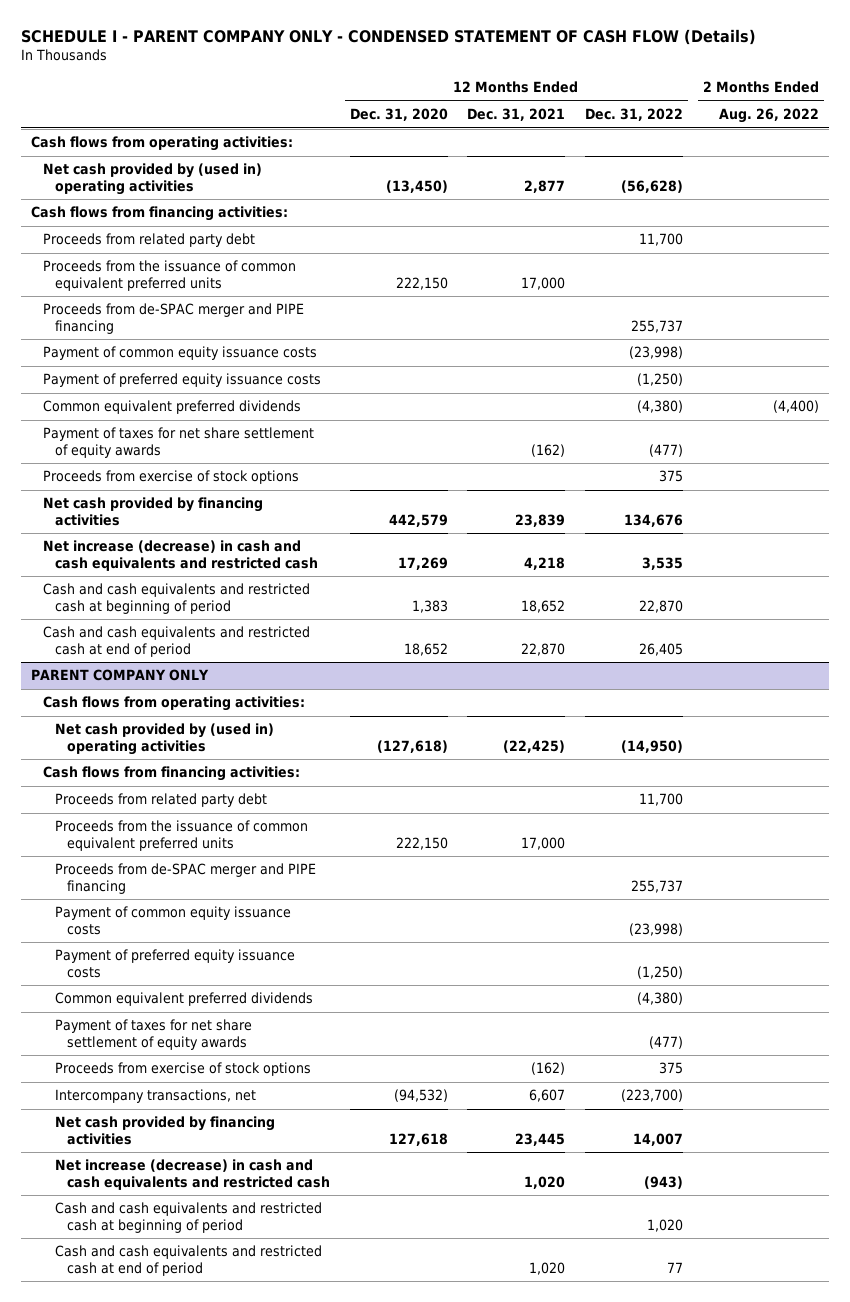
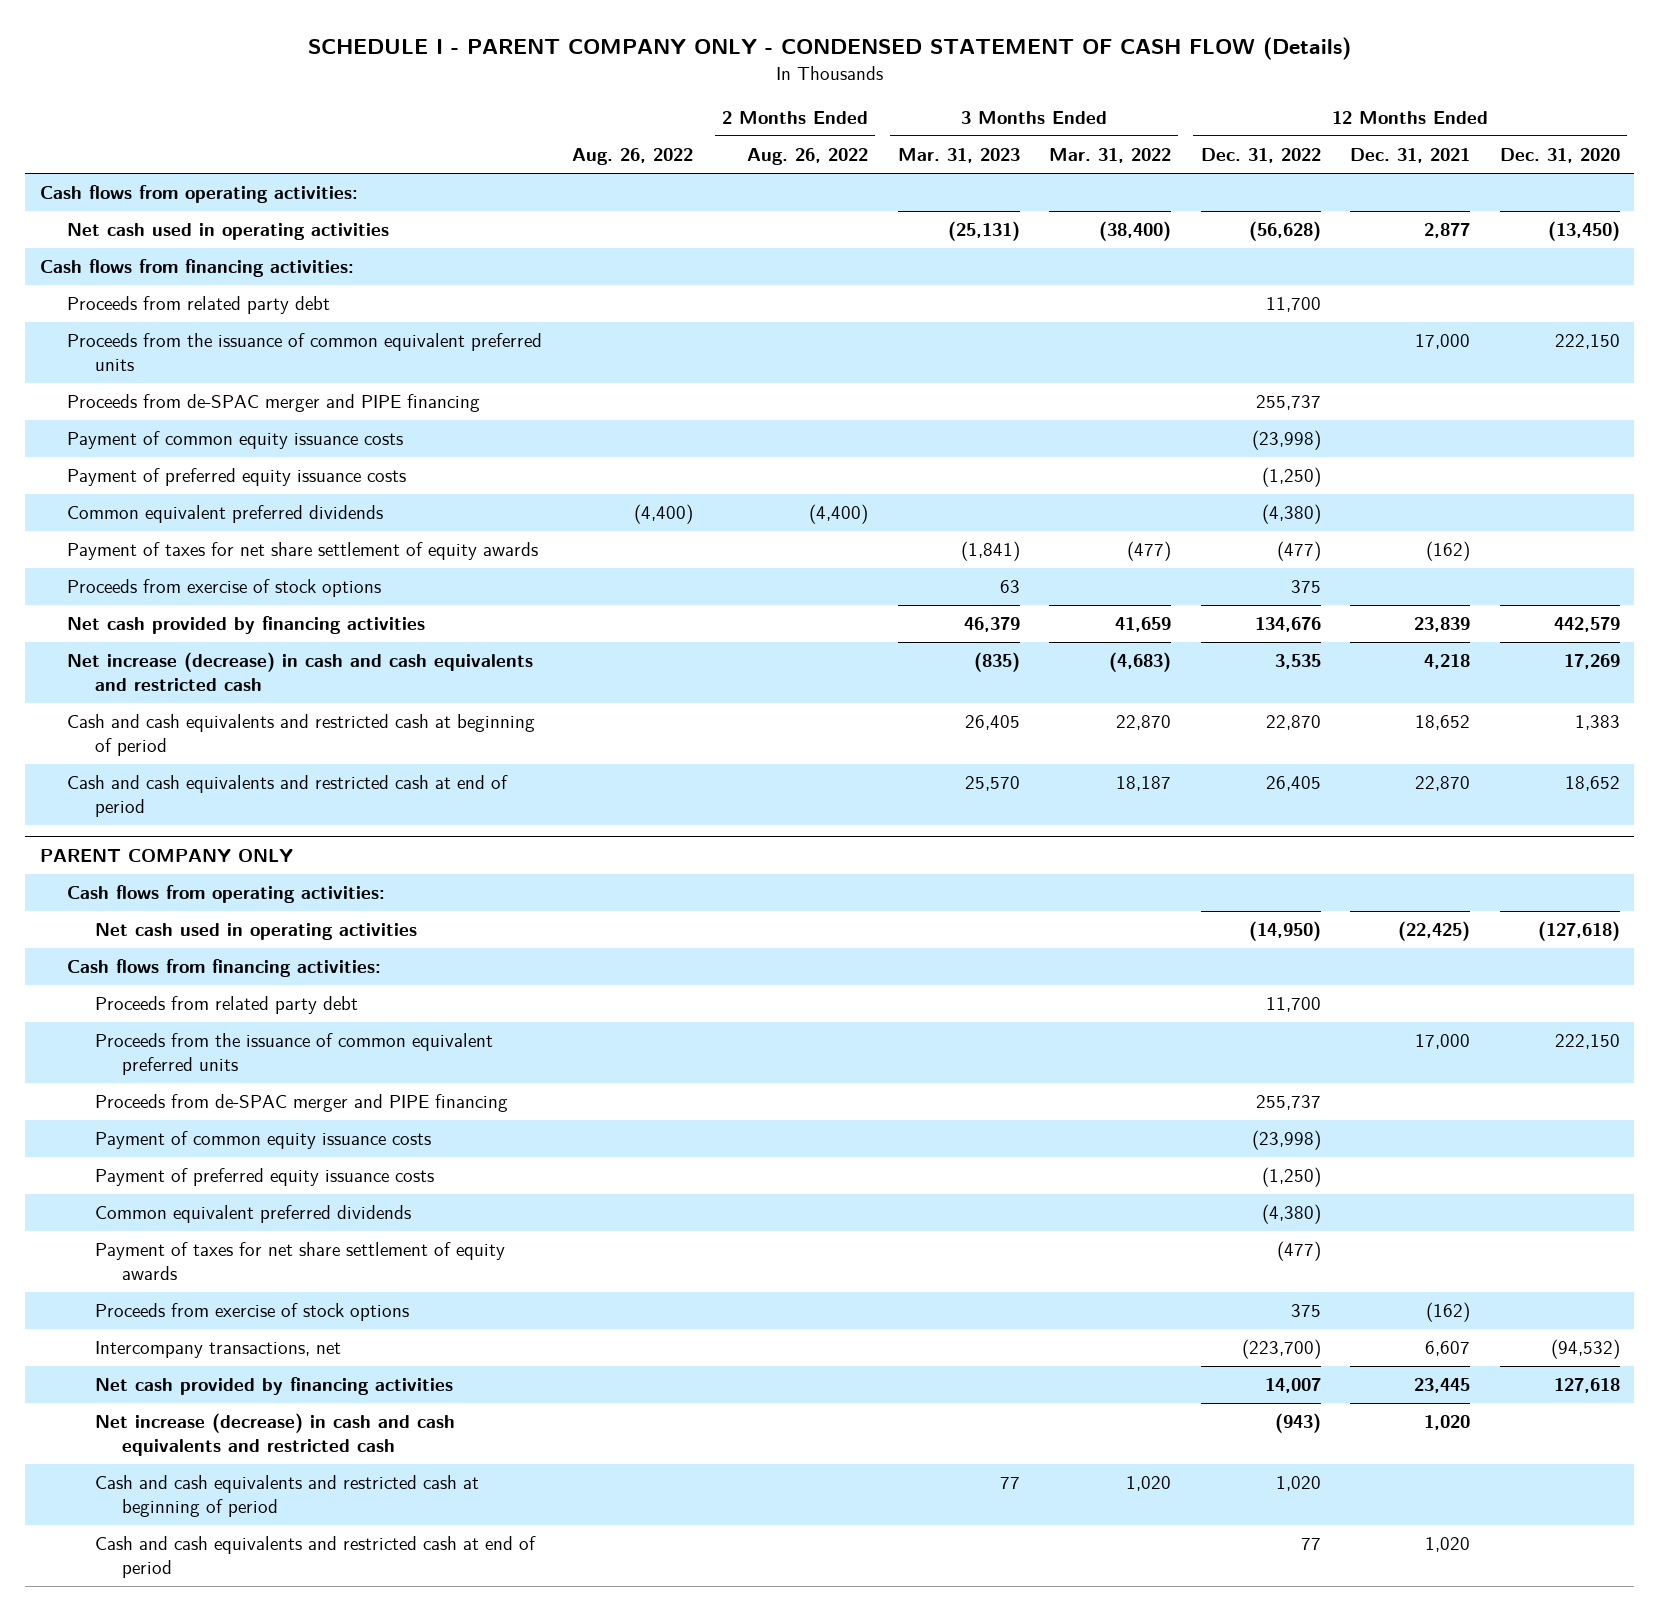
- | 12 Months Ended Dec. 31, 2020 | 12 Months Ended Dec. 31, 2021 | 12 Months Ended Dec. 31, 2022 | 2 Months Ended Aug. 26, 2022
+ | Aug. 26, 2022 | 2 Months Ended Aug. 26, 2022 | 3 Months Ended Mar. 31, 2023 | 3 Months Ended Mar. 31, 2022 | 12 Months Ended Dec. 31, 2022 | 12 Months Ended Dec. 31, 2021 | 12 Months Ended Dec. 31, 2020
- Net cash provided by (used in) operating activities | (13,450) | 2,877 | (56,628) |
+ Net cash used in operating activities | | | (25,131) | (38,400) | (56,628) | 2,877 | (13,450)
@ PARENT COMPANY ONLY
- Net cash provided by (used in) operating activities | (127,618) | (22,425) | (14,950) |
+ Net cash used in operating activities | | | | | (14,950) | (22,425) | (127,618)

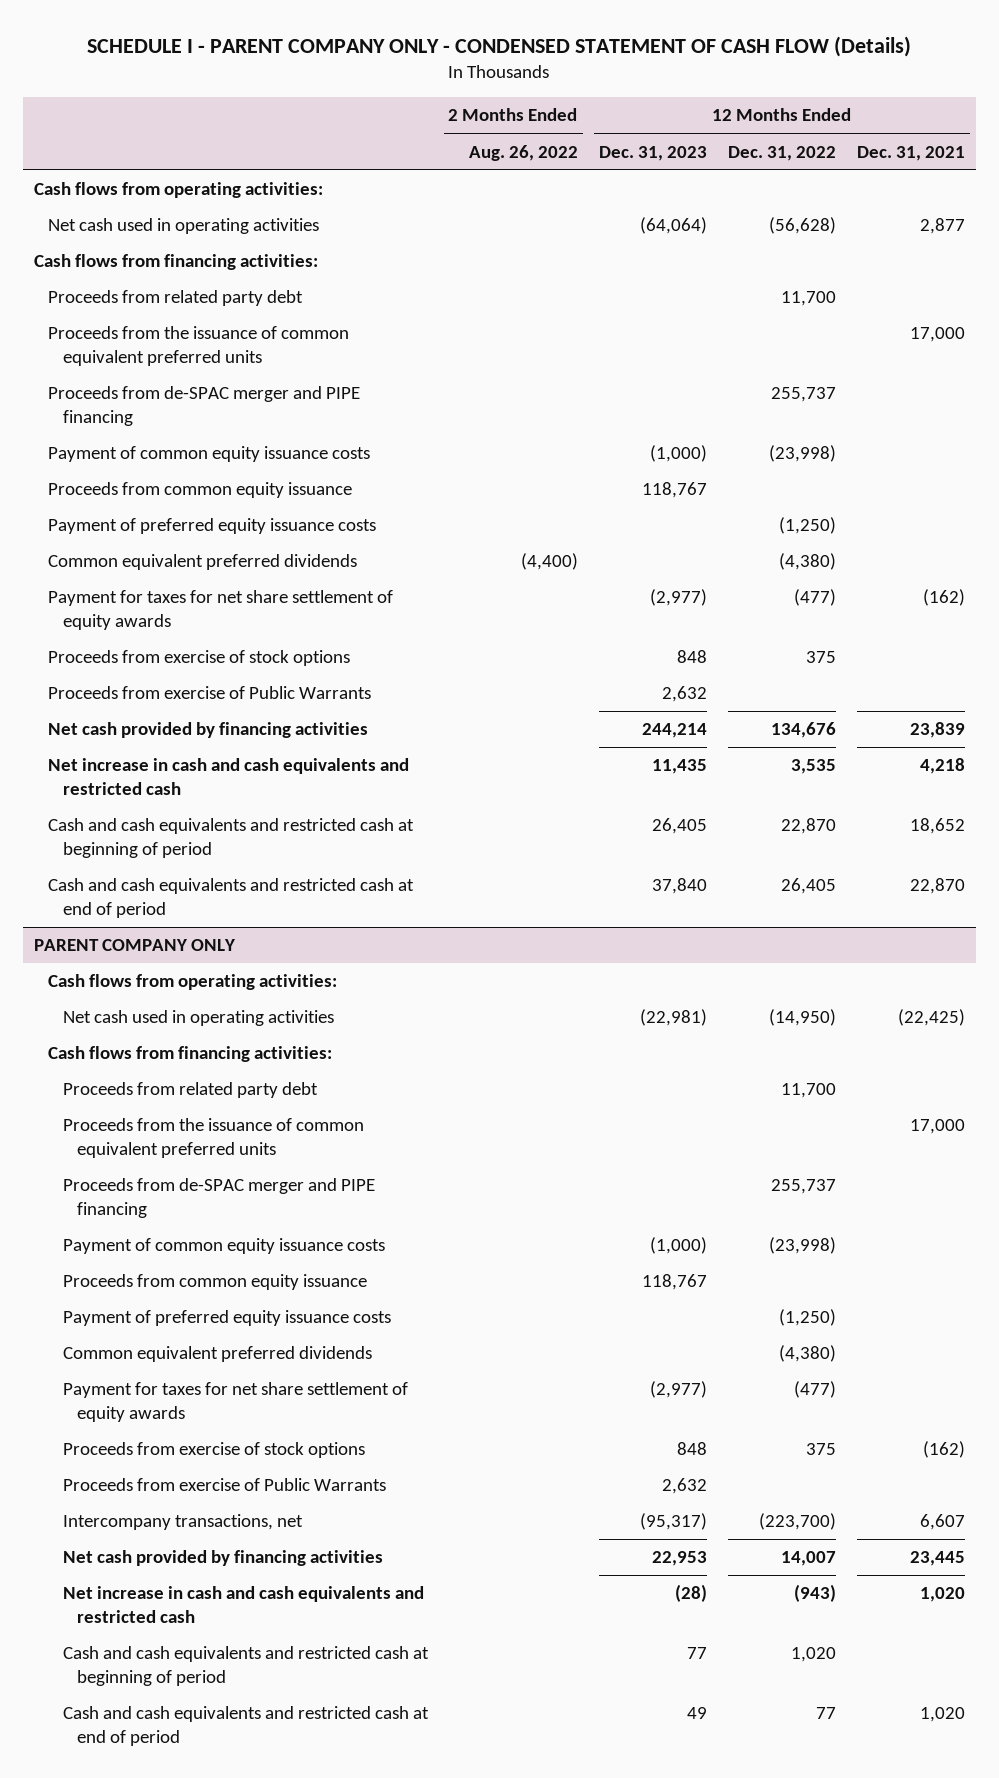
- | Aug. 26, 2022 | 2 Months Ended Aug. 26, 2022 | 3 Months Ended Mar. 31, 2023 | 3 Months Ended Mar. 31, 2022 | 12 Months Ended Dec. 31, 2022 | 12 Months Ended Dec. 31, 2021 | 12 Months Ended Dec. 31, 2020
+ | 2 Months Ended Aug. 26, 2022 | 12 Months Ended Dec. 31, 2023 | 12 Months Ended Dec. 31, 2022 | 12 Months Ended Dec. 31, 2021
+ Proceeds from common equity issuance | | 118,767 | |
- Payment of taxes for net share settlement of equity awards | | | (1,841) | (477) | (477) | (162) |
+ Payment for taxes for net share settlement of equity awards | | (2,977) | (477) | (162)
+ Proceeds from exercise of Public Warrants | | 2,632 | |
- Net increase (decrease) in cash and cash equivalents and restricted cash | | | (835) | (4,683) | 3,535 | 4,218 | 17,269
+ Net increase in cash and cash equivalents and restricted cash | | 11,435 | 3,535 | 4,218
@ PARENT COMPANY ONLY
+ Proceeds from common equity issuance | | 118,767 | |
- Payment of taxes for net share settlement of equity awards | | | | | (477) | |
+ Payment for taxes for net share settlement of equity awards | | (2,977) | (477) |
+ Proceeds from exercise of Public Warrants | | 2,632 | |
- Net increase (decrease) in cash and cash equivalents and restricted cash | | | | | (943) | 1,020 |
+ Net increase in cash and cash equivalents and restricted cash | | (28) | (943) | 1,020

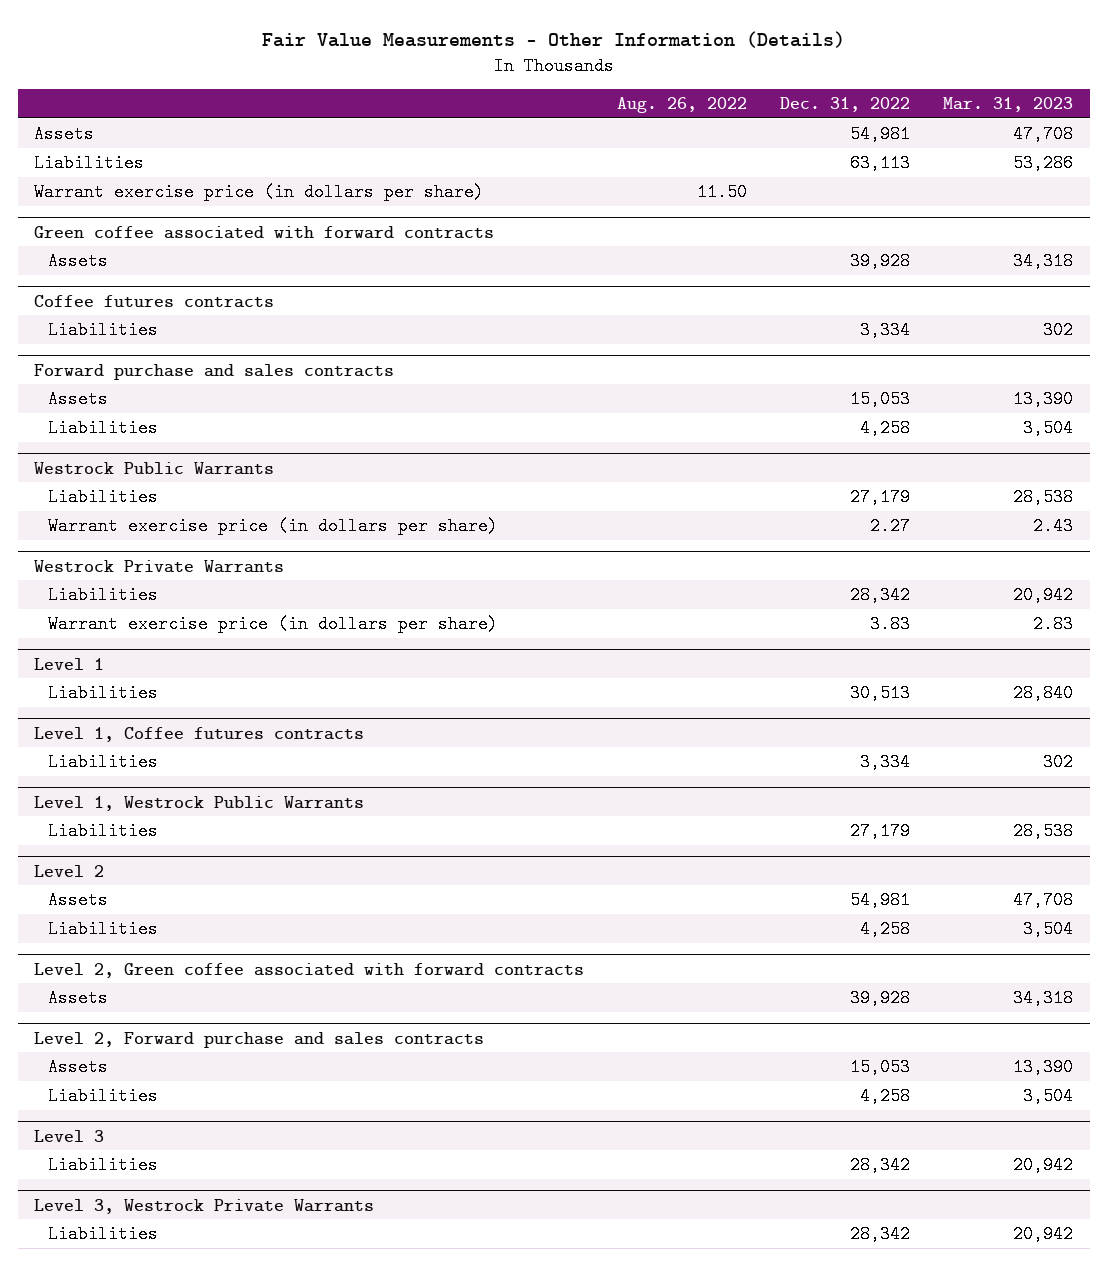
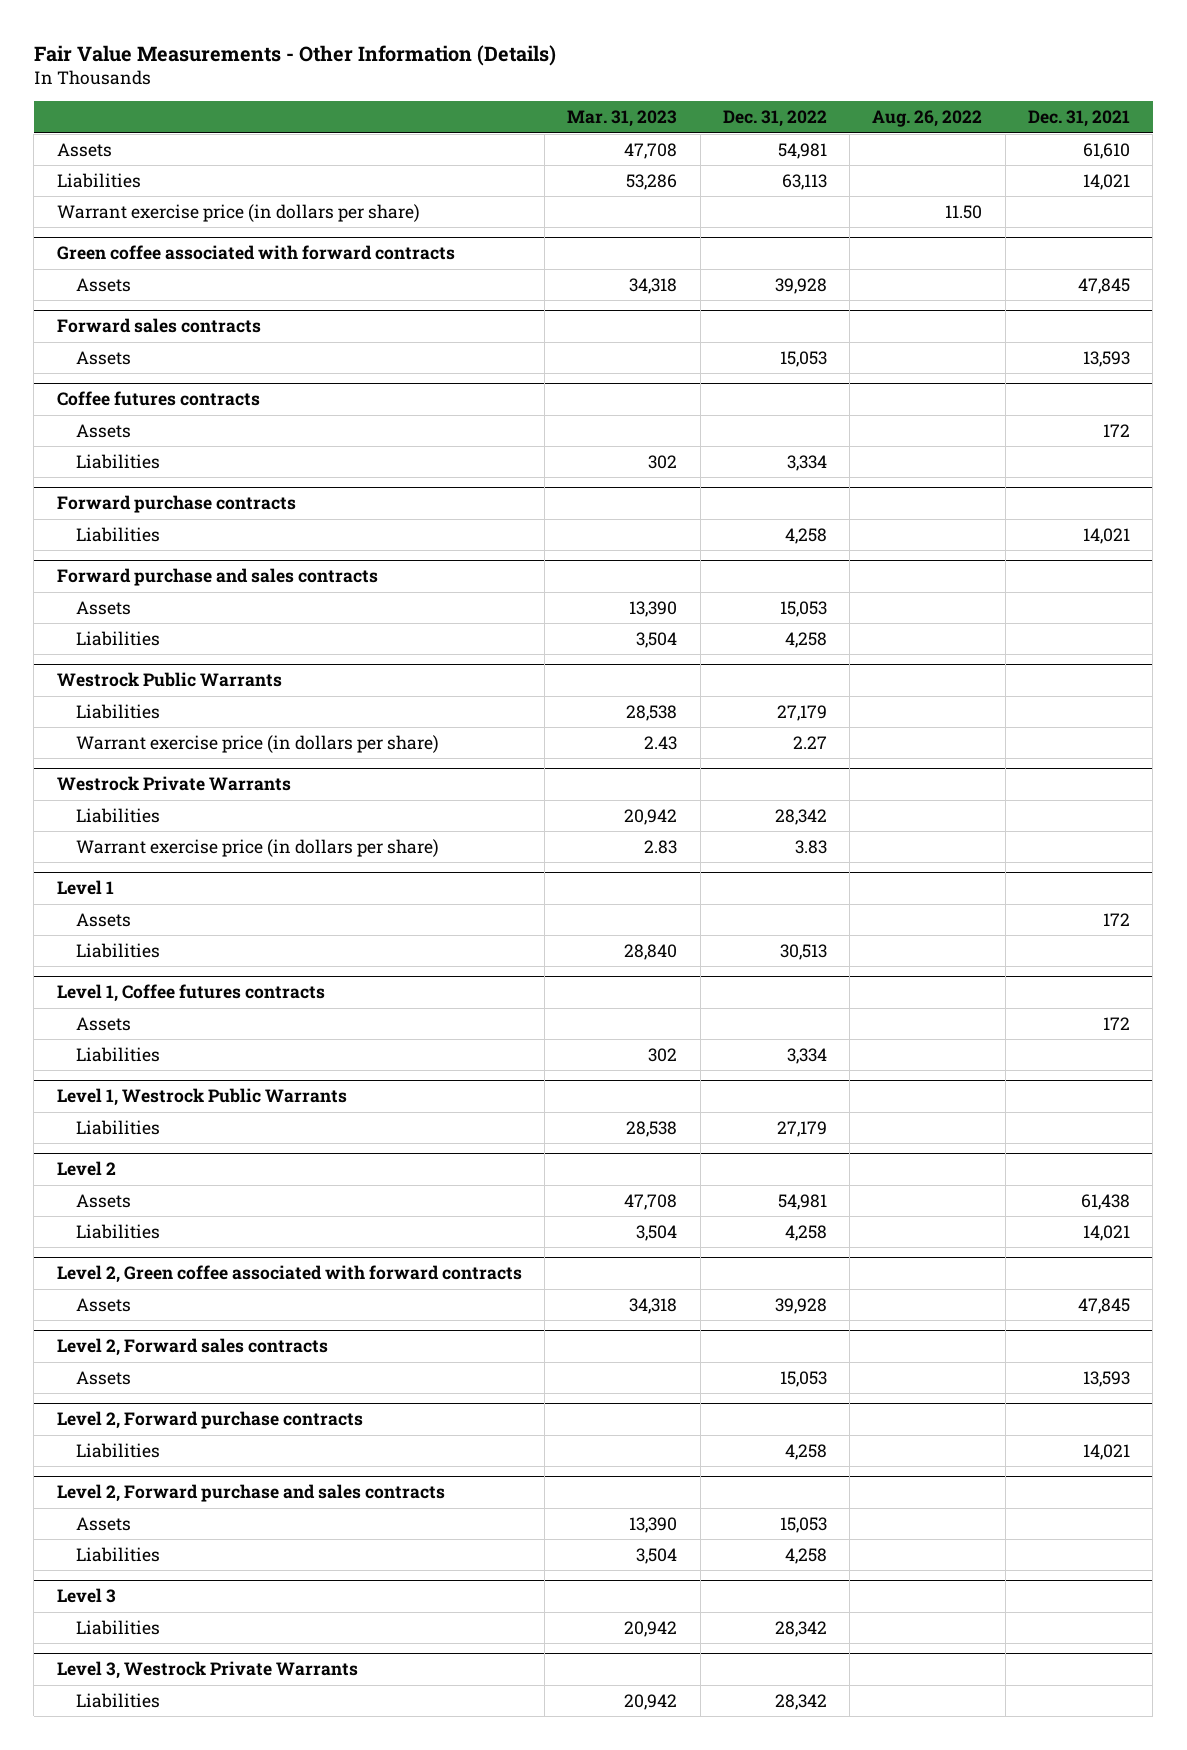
- | Aug. 26, 2022 | Dec. 31, 2022 | Mar. 31, 2023
+ | Mar. 31, 2023 | Dec. 31, 2022 | Aug. 26, 2022 | Dec. 31, 2021
+ Forward sales contracts
+ Assets | | 15,053 | | 13,593
@ Coffee futures contracts
+ Assets | | | | 172
+ Forward purchase contracts
+ Liabilities | | 4,258 | | 14,021
@ Level 1
+ Assets | | | | 172
@ Level 1, Coffee futures contracts
+ Assets | | | | 172
+ Level 2, Forward sales contracts
+ Assets | | 15,053 | | 13,593
+ Level 2, Forward purchase contracts
+ Liabilities | | 4,258 | | 14,021

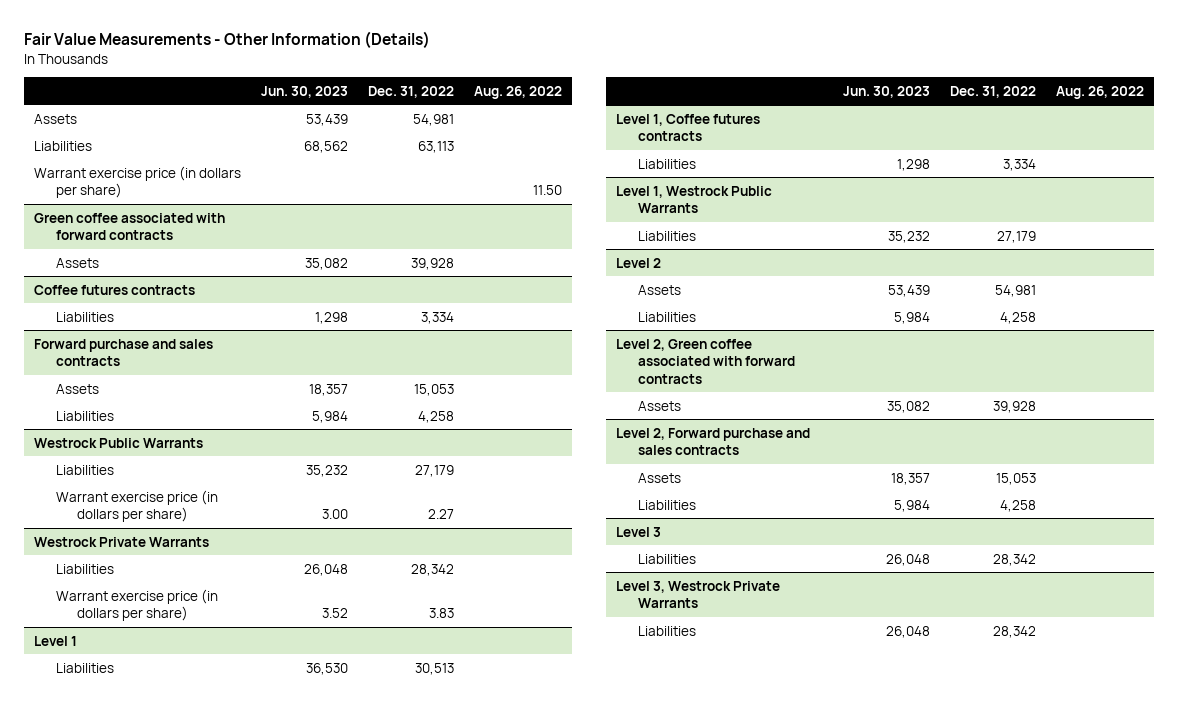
- | Mar. 31, 2023 | Dec. 31, 2022 | Aug. 26, 2022 | Dec. 31, 2021
+ | Jun. 30, 2023 | Dec. 31, 2022 | Aug. 26, 2022
- Forward sales contracts
- Assets | | 15,053 | | 13,593
@ Coffee futures contracts
- Assets | | | | 172
- Forward purchase contracts
- Liabilities | | 4,258 | | 14,021
@ Level 1
- Assets | | | | 172
@ Level 1, Coffee futures contracts
- Assets | | | | 172
- Level 2, Forward sales contracts
- Assets | | 15,053 | | 13,593
- Level 2, Forward purchase contracts
- Liabilities | | 4,258 | | 14,021

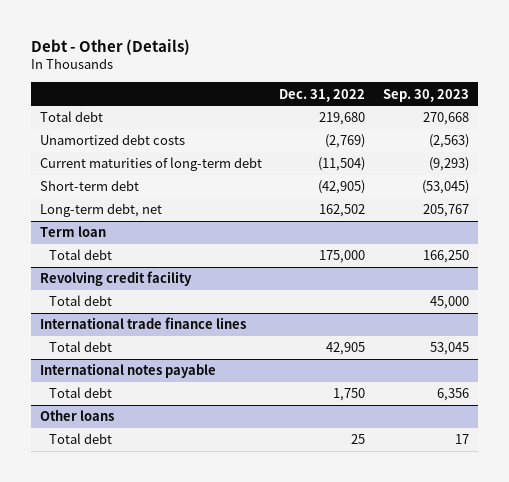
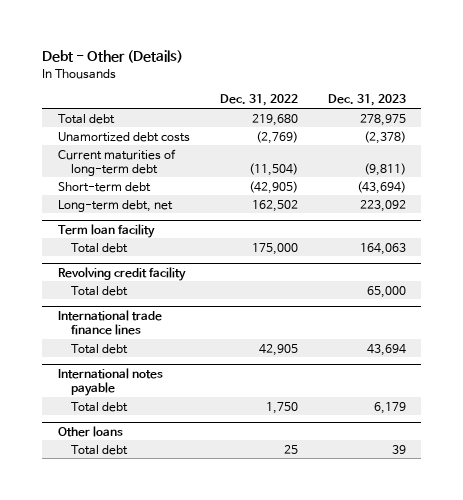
- | Dec. 31, 2022 | Sep. 30, 2023
+ | Dec. 31, 2022 | Dec. 31, 2023
- Term loan
+ Term loan facility

